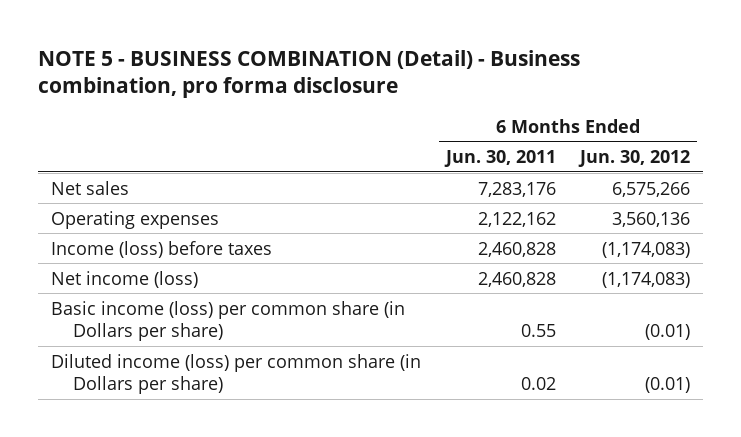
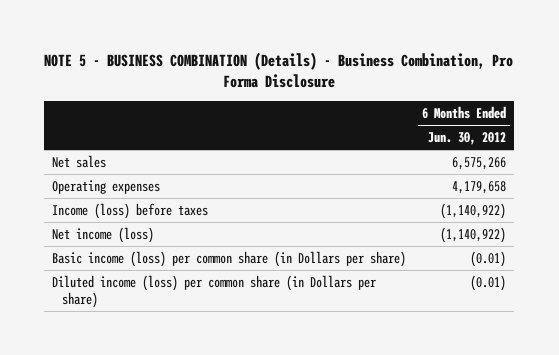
- NOTE 5 - BUSINESS COMBINATION (Detail) - Business combination, pro forma disclosure
+ NOTE 5 - BUSINESS COMBINATION (Details) - Business Combination, Pro Forma Disclosure
- | 6 Months Ended Jun. 30, 2011 | 6 Months Ended Jun. 30, 2012
+ | 6 Months Ended Jun. 30, 2012
- Operating expenses | 2,122,162 | 3,560,136
- Income (loss) before taxes | 2,460,828 | (1,174,083)
- Net income (loss) | 2,460,828 | (1,174,083)
+ Operating expenses | 4,179,658
+ Income (loss) before taxes | (1,140,922)
+ Net income (loss) | (1,140,922)

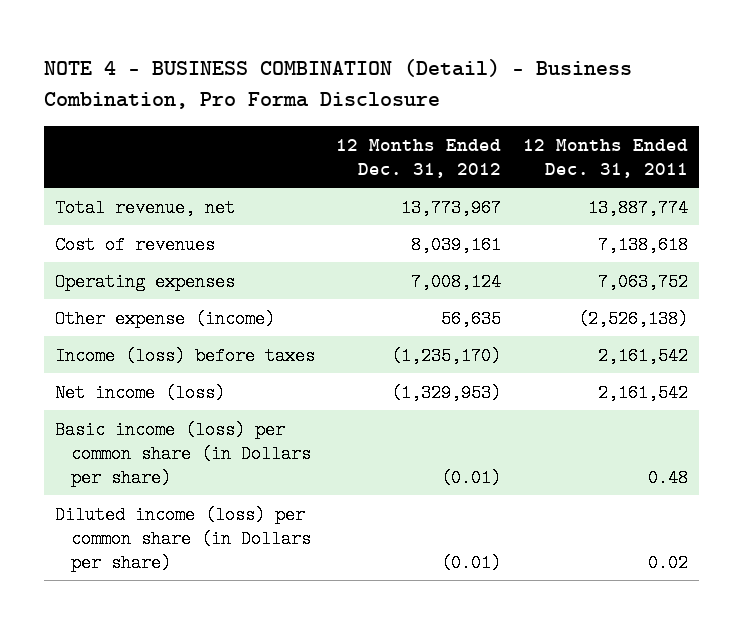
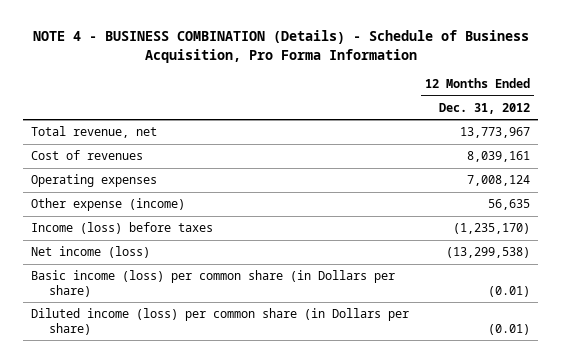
- NOTE 4 - BUSINESS COMBINATION (Detail) - Business Combination, Pro Forma Disclosure
+ NOTE 4 - BUSINESS COMBINATION (Details) - Schedule of Business Acquisition, Pro Forma Information
- | 12 Months Ended Dec. 31, 2012 | 12 Months Ended Dec. 31, 2011
+ | 12 Months Ended Dec. 31, 2012
- Net income (loss) | (1,329,953) | 2,161,542
+ Net income (loss) | (13,299,538)

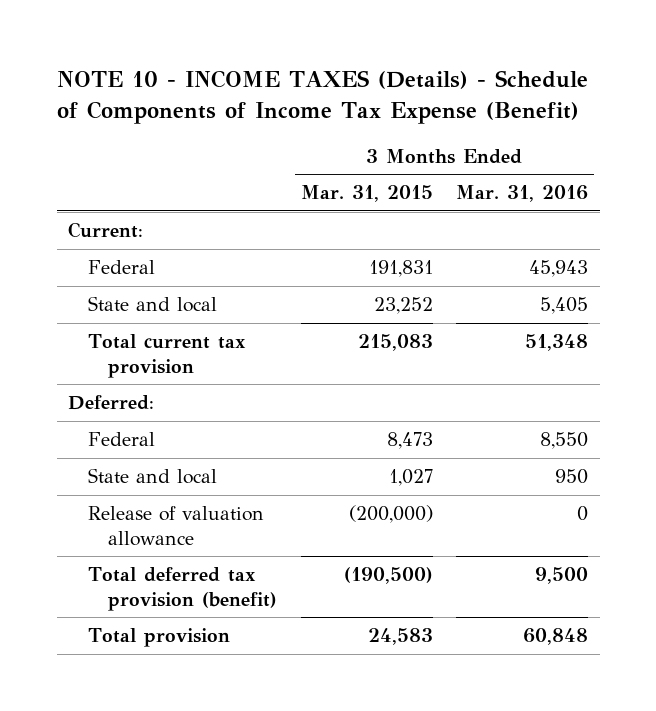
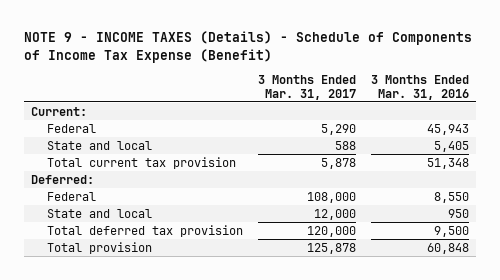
- NOTE 10 - INCOME TAXES (Details) - Schedule of Components of Income Tax Expense (Benefit)
+ NOTE 9 - INCOME TAXES (Details) - Schedule of Components of Income Tax Expense (Benefit)
- | 3 Months Ended Mar. 31, 2015 | 3 Months Ended Mar. 31, 2016
+ | 3 Months Ended Mar. 31, 2017 | 3 Months Ended Mar. 31, 2016
- Release of valuation allowance | (200,000) | 0
- Total deferred tax provision (benefit) | (190,500) | 9,500
+ Total deferred tax provision | 120,000 | 9,500

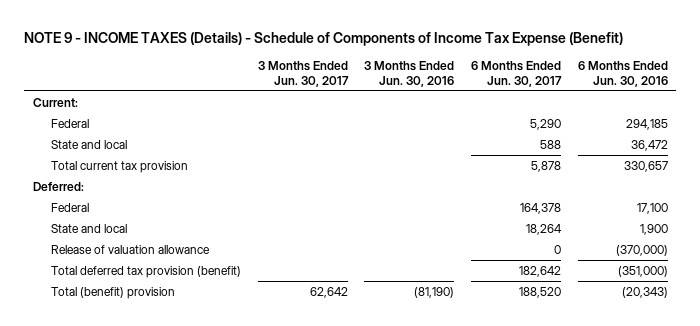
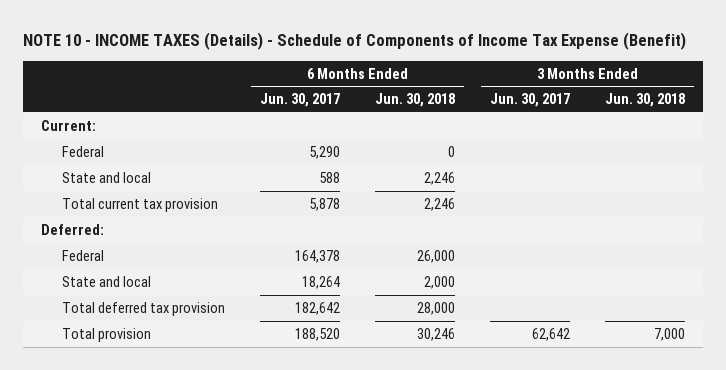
- NOTE 9 - INCOME TAXES (Details) - Schedule of Components of Income Tax Expense (Benefit)
+ NOTE 10 - INCOME TAXES (Details) - Schedule of Components of Income Tax Expense (Benefit)
- | 3 Months Ended Jun. 30, 2017 | 3 Months Ended Jun. 30, 2016 | 6 Months Ended Jun. 30, 2017 | 6 Months Ended Jun. 30, 2016
+ | 6 Months Ended Jun. 30, 2017 | 6 Months Ended Jun. 30, 2018 | 3 Months Ended Jun. 30, 2017 | 3 Months Ended Jun. 30, 2018
- Release of valuation allowance | | | 0 | (370,000)
- Total deferred tax provision (benefit) | | | 182,642 | (351,000)
- Total (benefit) provision | 62,642 | (81,190) | 188,520 | (20,343)
+ Total deferred tax provision | 182,642 | 28,000 | |
+ Total provision | 188,520 | 30,246 | 62,642 | 7,000

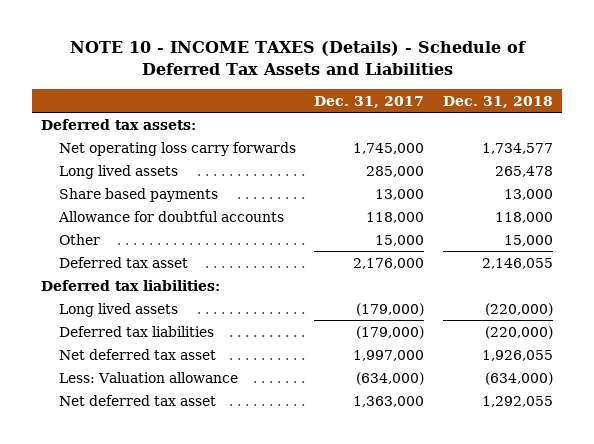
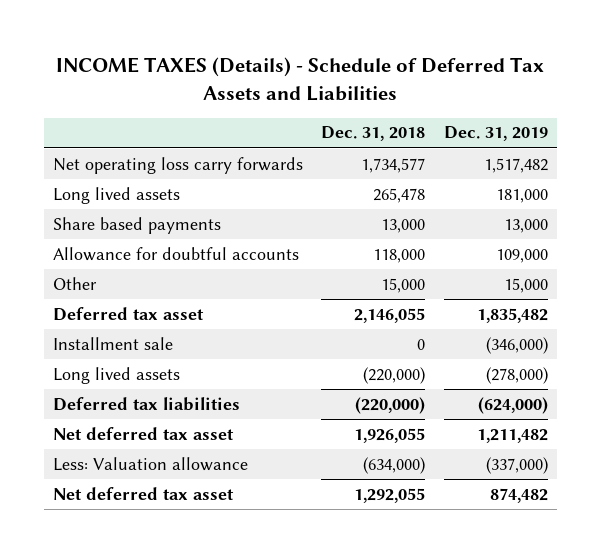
- NOTE 10 - INCOME TAXES (Details) - Schedule of Deferred Tax Assets and Liabilities
+ INCOME TAXES (Details) - Schedule of Deferred Tax Assets and Liabilities
- | Dec. 31, 2017 | Dec. 31, 2018
+ | Dec. 31, 2018 | Dec. 31, 2019
- Deferred tax assets:
- Deferred tax liabilities:
+ Installment sale | 0 | (346,000)

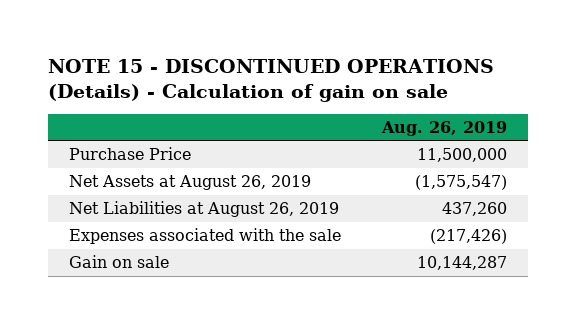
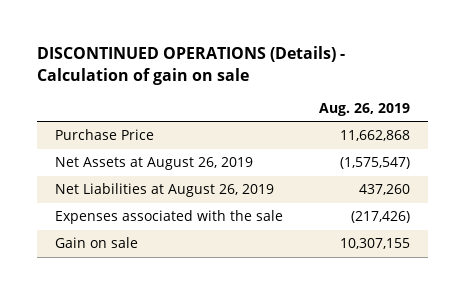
- NOTE 15 - DISCONTINUED OPERATIONS (Details) - Calculation of gain on sale
+ DISCONTINUED OPERATIONS (Details) - Calculation of gain on sale
- Purchase Price | 11,500,000
+ Purchase Price | 11,662,868
- Gain on sale | 10,144,287
+ Gain on sale | 10,307,155

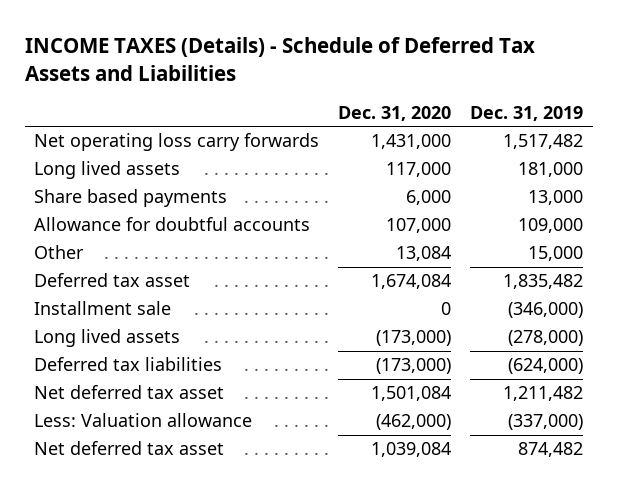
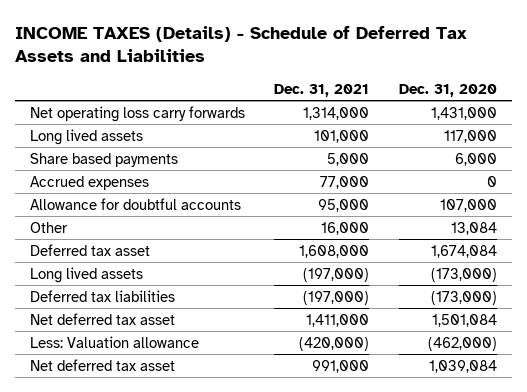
- | Dec. 31, 2020 | Dec. 31, 2019
+ | Dec. 31, 2021 | Dec. 31, 2020
+ Accrued expenses | 77,000 | 0
- Installment sale | 0 | (346,000)

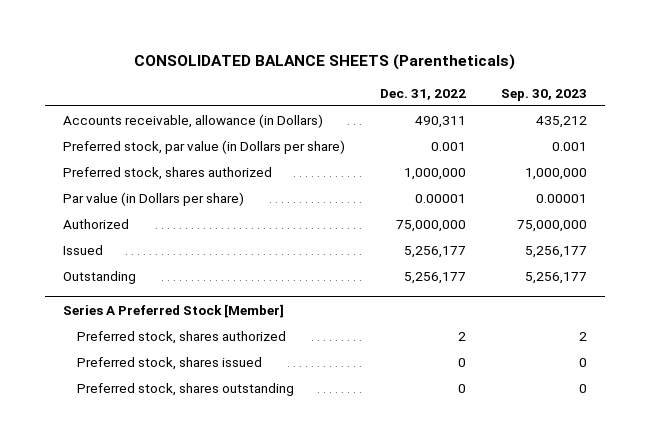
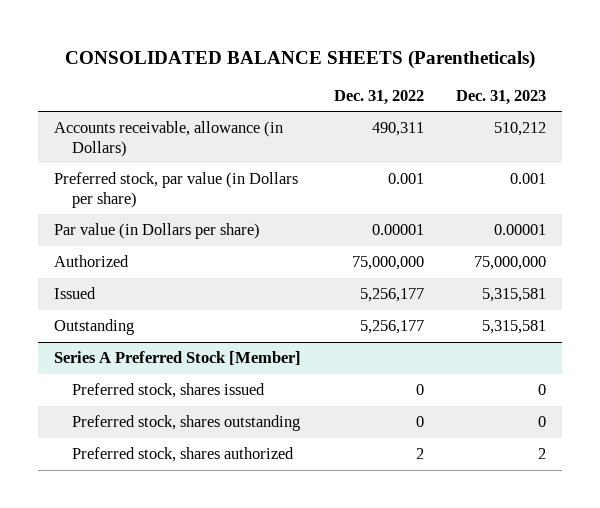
- | Dec. 31, 2022 | Sep. 30, 2023
+ | Dec. 31, 2022 | Dec. 31, 2023
- Preferred stock, shares authorized | 1,000,000 | 1,000,000
@ Series A Preferred Stock [Member]
moved down: Preferred stock, shares authorized | 2 | 2

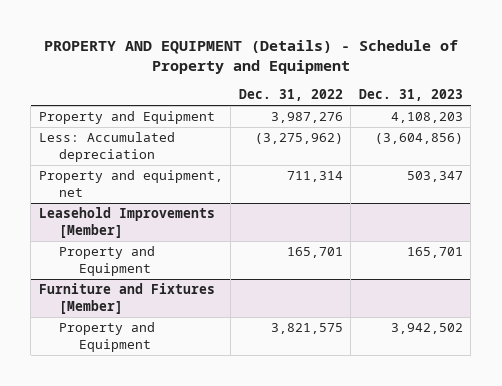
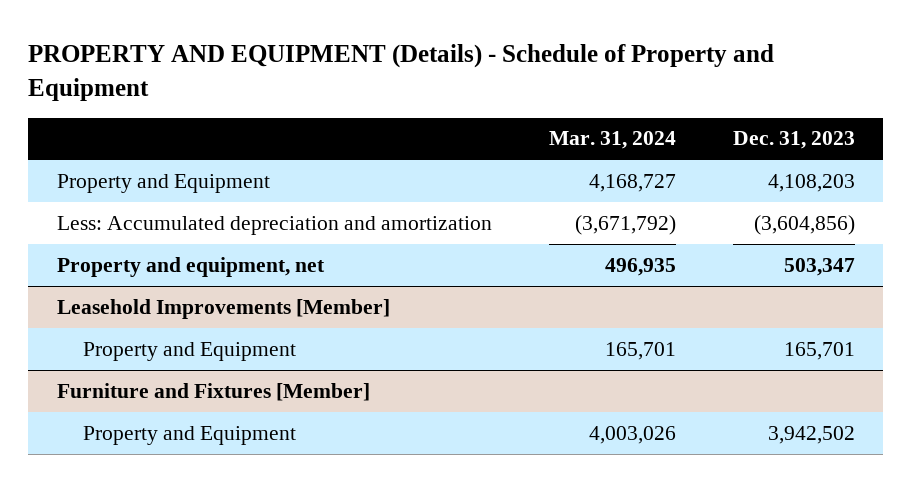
- | Dec. 31, 2022 | Dec. 31, 2023
+ | Mar. 31, 2024 | Dec. 31, 2023
- Less: Accumulated depreciation | (3,275,962) | (3,604,856)
+ Less: Accumulated depreciation and amortization | (3,671,792) | (3,604,856)

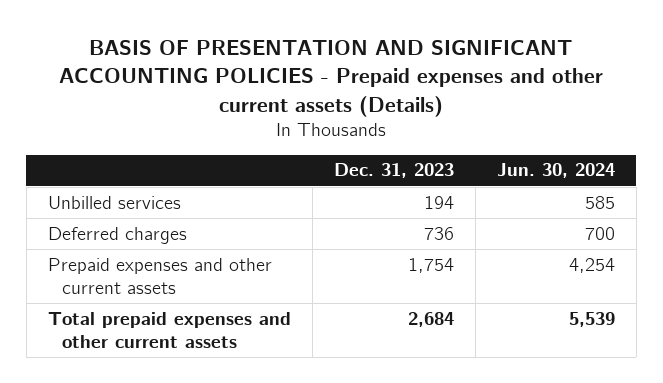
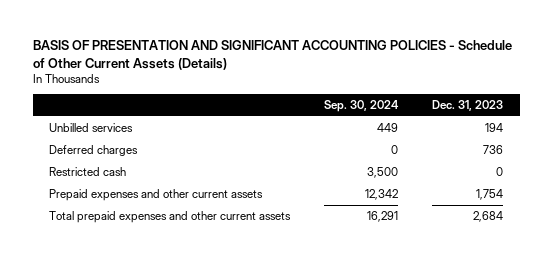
- BASIS OF PRESENTATION AND SIGNIFICANT ACCOUNTING POLICIES - Prepaid expenses and other current assets (Details)
+ BASIS OF PRESENTATION AND SIGNIFICANT ACCOUNTING POLICIES - Schedule of Other Current Assets (Details)
- | Dec. 31, 2023 | Jun. 30, 2024
+ | Sep. 30, 2024 | Dec. 31, 2023
+ Restricted cash | 3,500 | 0

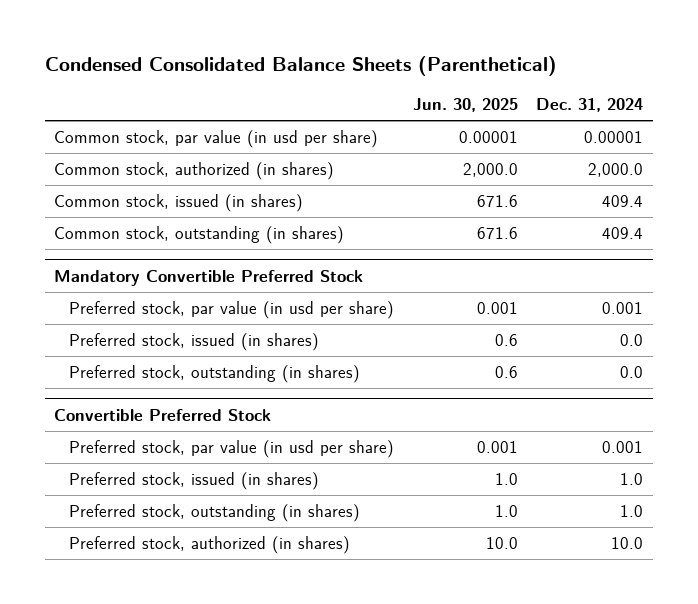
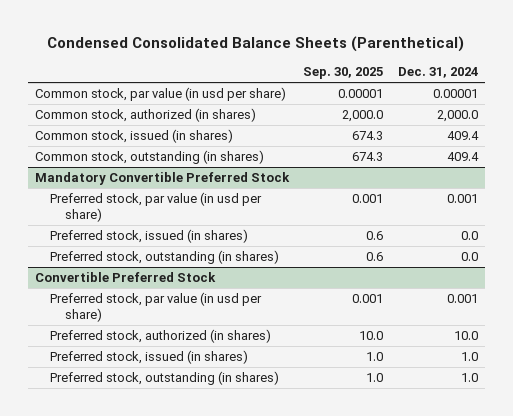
- | Jun. 30, 2025 | Dec. 31, 2024
+ | Sep. 30, 2025 | Dec. 31, 2024
@ Convertible Preferred Stock
moved up: Preferred stock, authorized (in shares) | 10.0 | 10.0

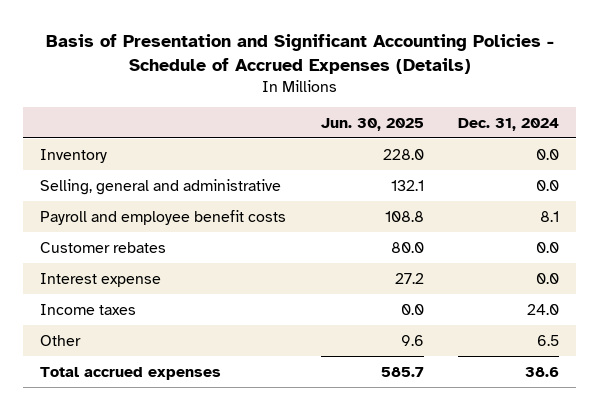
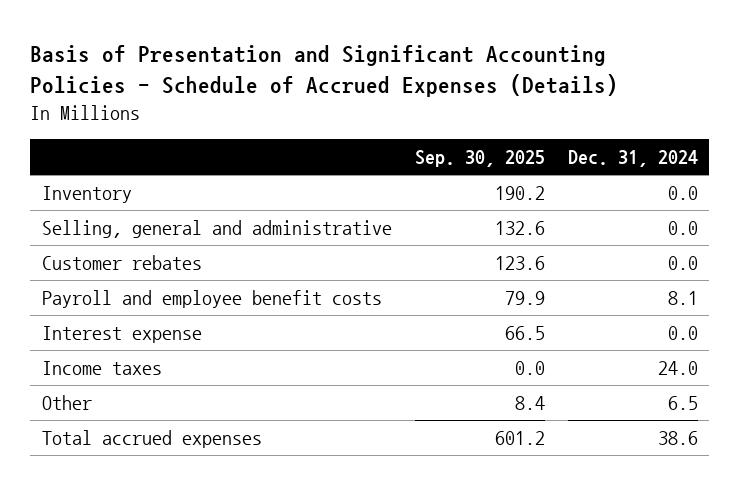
- | Jun. 30, 2025 | Dec. 31, 2024
+ | Sep. 30, 2025 | Dec. 31, 2024
moved down: Payroll and employee benefit costs | 79.9 | 8.1

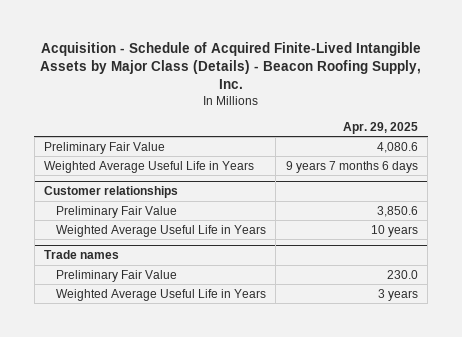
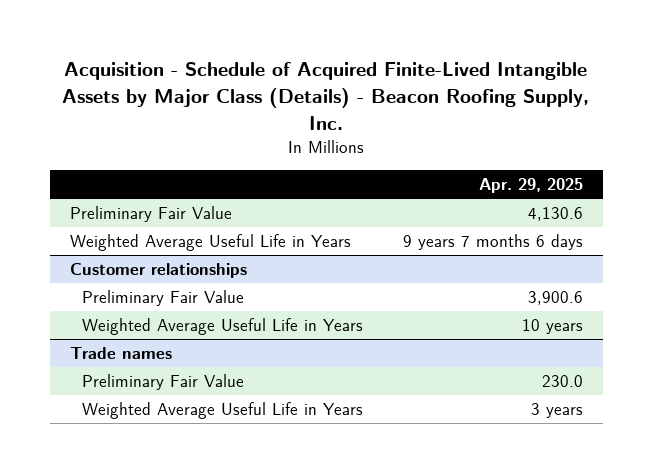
- Preliminary Fair Value | 4,080.6
+ Preliminary Fair Value | 4,130.6
@ Customer relationships
- Preliminary Fair Value | 3,850.6
+ Preliminary Fair Value | 3,900.6

